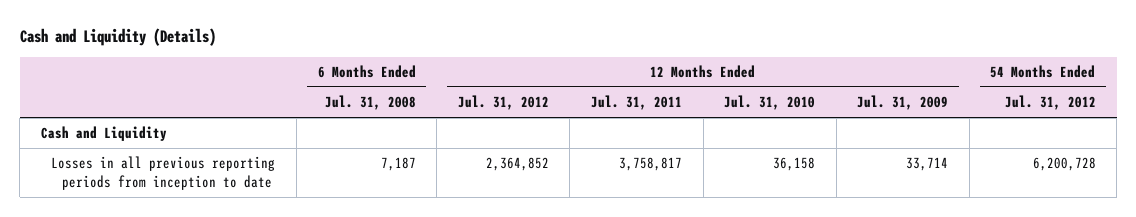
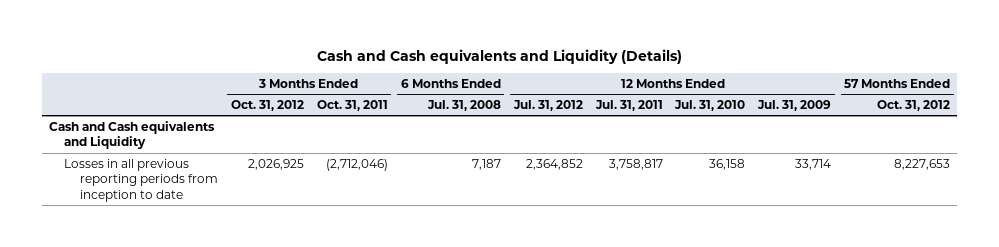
- Cash and Liquidity (Details)
+ Cash and Cash equivalents and Liquidity (Details)
- | 6 Months Ended Jul. 31, 2008 | 12 Months Ended Jul. 31, 2012 | 12 Months Ended Jul. 31, 2011 | 12 Months Ended Jul. 31, 2010 | 12 Months Ended Jul. 31, 2009 | 54 Months Ended Jul. 31, 2012
+ | 3 Months Ended Oct. 31, 2012 | 3 Months Ended Oct. 31, 2011 | 6 Months Ended Jul. 31, 2008 | 12 Months Ended Jul. 31, 2012 | 12 Months Ended Jul. 31, 2011 | 12 Months Ended Jul. 31, 2010 | 12 Months Ended Jul. 31, 2009 | 57 Months Ended Oct. 31, 2012
- Cash and Liquidity
+ Cash and Cash equivalents and Liquidity

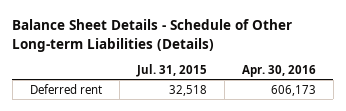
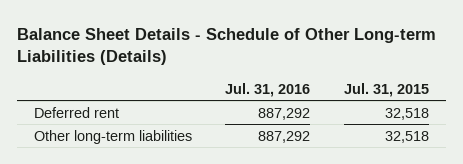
- | Jul. 31, 2015 | Apr. 30, 2016
+ | Jul. 31, 2016 | Jul. 31, 2015
+ Other long-term liabilities | 887,292 | 32,518

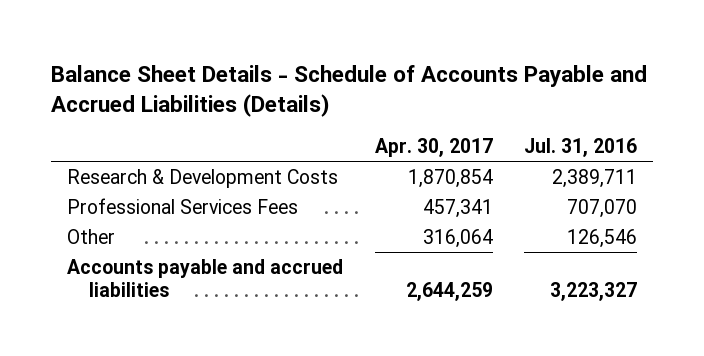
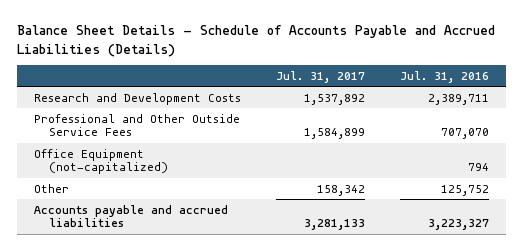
- | Apr. 30, 2017 | Jul. 31, 2016
+ | Jul. 31, 2017 | Jul. 31, 2016
- Research & Development Costs | 1,870,854 | 2,389,711
- Professional Services Fees | 457,341 | 707,070
- Other | 316,064 | 126,546
+ Research and Development Costs | 1,537,892 | 2,389,711
+ Professional and Other Outside Service Fees | 1,584,899 | 707,070
+ Office Equipment (not-capitalized) | | 794
+ Other | 158,342 | 125,752

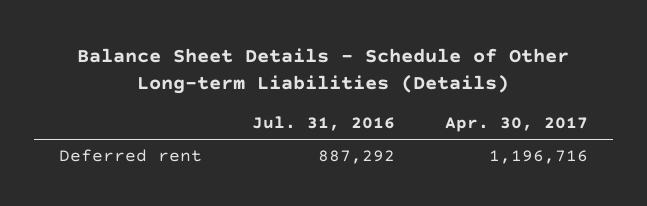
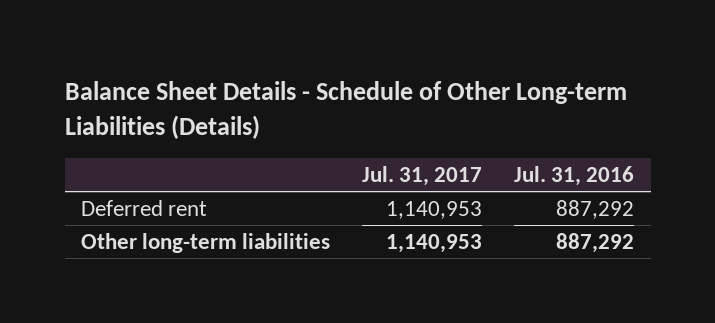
- | Jul. 31, 2016 | Apr. 30, 2017
+ | Jul. 31, 2017 | Jul. 31, 2016
+ Other long-term liabilities | 1,140,953 | 887,292

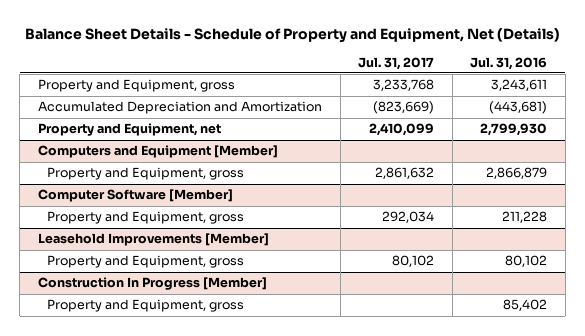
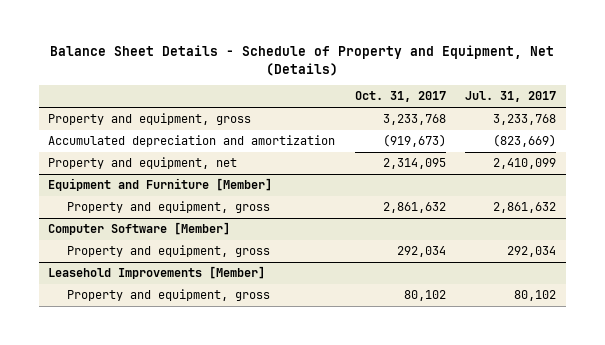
- | Jul. 31, 2017 | Jul. 31, 2016
+ | Oct. 31, 2017 | Jul. 31, 2017
- Property and Equipment, gross | 3,233,768 | 3,243,611
- Accumulated Depreciation and Amortization | (823,669) | (443,681)
- Property and Equipment, net | 2,410,099 | 2,799,930
- Computers and Equipment [Member]
- Property and Equipment, gross | 2,861,632 | 2,866,879
+ Property and equipment, gross | 3,233,768 | 3,233,768
+ Accumulated depreciation and amortization | (919,673) | (823,669)
+ Property and equipment, net | 2,314,095 | 2,410,099
+ Equipment and Furniture [Member]
+ Property and equipment, gross | 2,861,632 | 2,861,632
@ Computer Software [Member]
- Property and Equipment, gross | 292,034 | 211,228
+ Property and equipment, gross | 292,034 | 292,034
@ Leasehold Improvements [Member]
- Property and Equipment, gross | 80,102 | 80,102
- Construction In Progress [Member]
- Property and Equipment, gross | | 85,402
@ Leasehold Improvements [Member]
+ Property and equipment, gross | 80,102 | 80,102

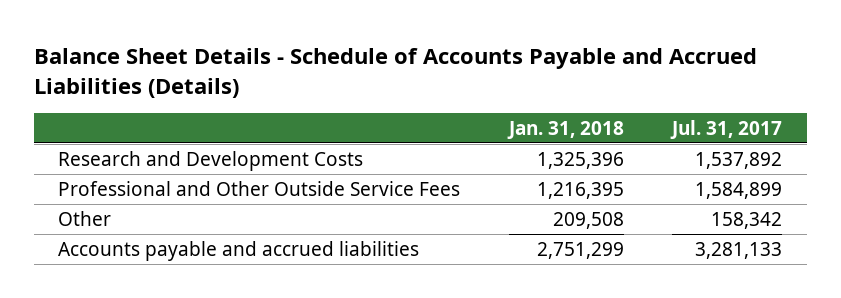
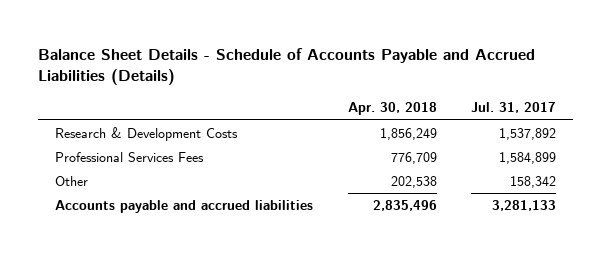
- | Jan. 31, 2018 | Jul. 31, 2017
+ | Apr. 30, 2018 | Jul. 31, 2017
- Research and Development Costs | 1,325,396 | 1,537,892
- Professional and Other Outside Service Fees | 1,216,395 | 1,584,899
+ Research & Development Costs | 1,856,249 | 1,537,892
+ Professional Services Fees | 776,709 | 1,584,899

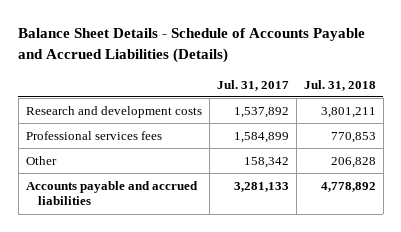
- | Apr. 30, 2018 | Jul. 31, 2017
+ | Jul. 31, 2017 | Jul. 31, 2018
- Research & Development Costs | 1,856,249 | 1,537,892
- Professional Services Fees | 776,709 | 1,584,899
+ Research and development costs | 1,537,892 | 3,801,211
+ Professional services fees | 1,584,899 | 770,853

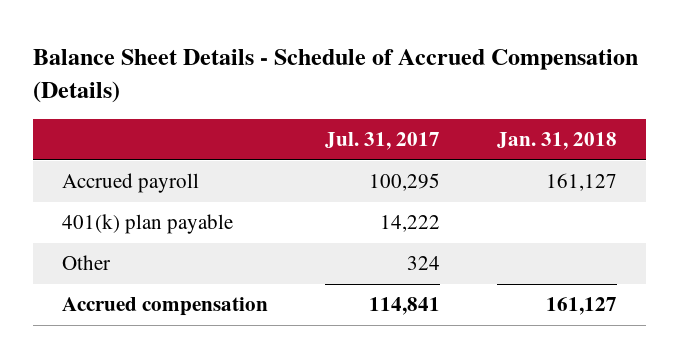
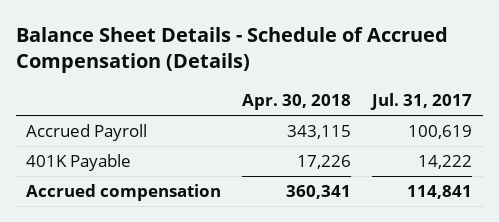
- | Jul. 31, 2017 | Jan. 31, 2018
+ | Apr. 30, 2018 | Jul. 31, 2017
- Accrued payroll | 100,295 | 161,127
- 401(k) plan payable | 14,222 |
- Other | 324 |
+ Accrued Payroll | 343,115 | 100,619
+ 401K Payable | 17,226 | 14,222

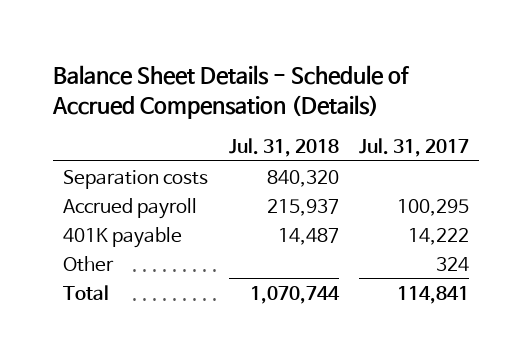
- | Apr. 30, 2018 | Jul. 31, 2017
+ | Jul. 31, 2018 | Jul. 31, 2017
- Accrued Payroll | 343,115 | 100,619
- 401K Payable | 17,226 | 14,222
- Accrued compensation | 360,341 | 114,841
+ Separation costs | 840,320 |
+ Accrued payroll | 215,937 | 100,295
+ 401K payable | 14,487 | 14,222
+ Other | | 324
+ Total | 1,070,744 | 114,841

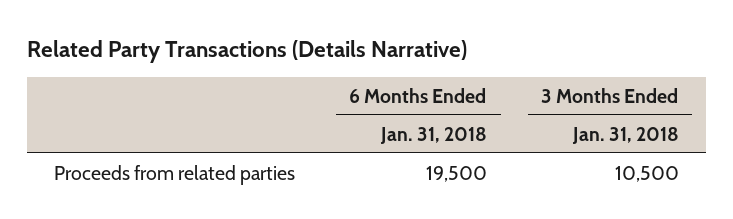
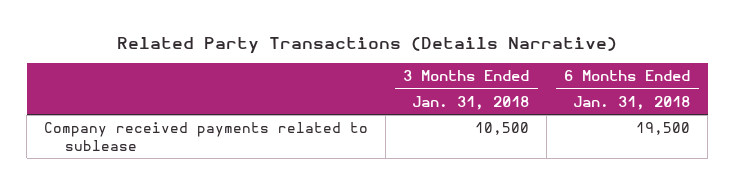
- | 6 Months Ended Jan. 31, 2018 | 3 Months Ended Jan. 31, 2018
+ | 3 Months Ended Jan. 31, 2018 | 6 Months Ended Jan. 31, 2018
- Proceeds from related parties | 19,500 | 10,500
+ Company received payments related to sublease | 10,500 | 19,500

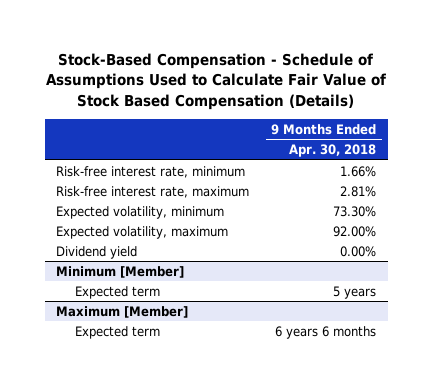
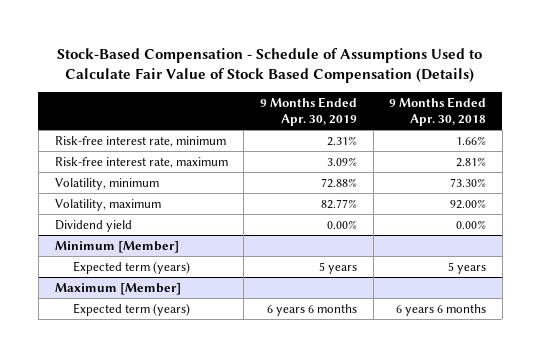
- | 9 Months Ended Apr. 30, 2018
+ | 9 Months Ended Apr. 30, 2019 | 9 Months Ended Apr. 30, 2018
- Expected volatility, minimum | 73.30%
- Expected volatility, maximum | 92.00%
+ Volatility, minimum | 72.88% | 73.30%
+ Volatility, maximum | 82.77% | 92.00%
@ Minimum [Member]
- Expected term | 5 years
+ Expected term (years) | 5 years | 5 years
@ Maximum [Member]
- Expected term | 6 years 6 months
+ Expected term (years) | 6 years 6 months | 6 years 6 months

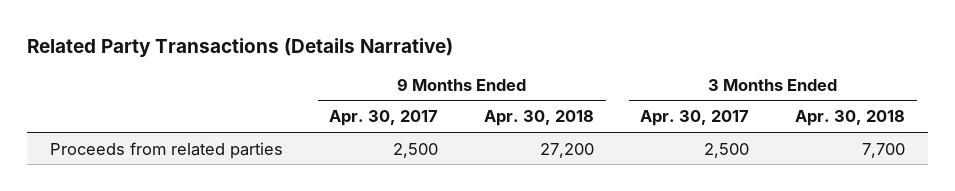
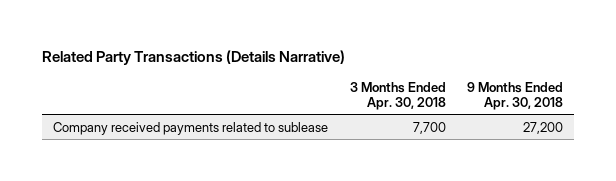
- | 9 Months Ended Apr. 30, 2017 | 9 Months Ended Apr. 30, 2018 | 3 Months Ended Apr. 30, 2017 | 3 Months Ended Apr. 30, 2018
+ | 3 Months Ended Apr. 30, 2018 | 9 Months Ended Apr. 30, 2018
- Proceeds from related parties | 2,500 | 27,200 | 2,500 | 7,700
+ Company received payments related to sublease | 7,700 | 27,200

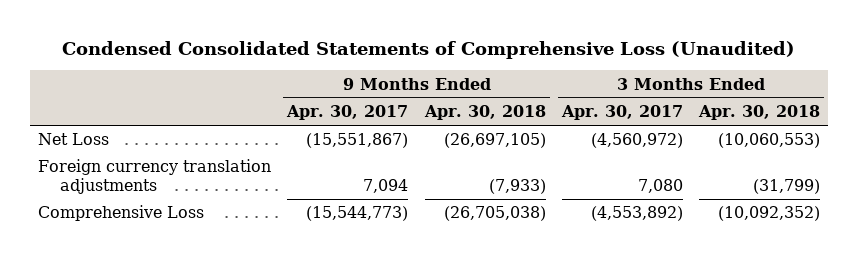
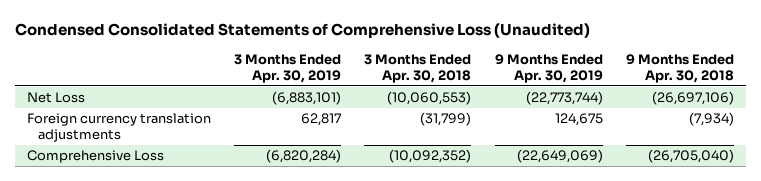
- | 9 Months Ended Apr. 30, 2017 | 9 Months Ended Apr. 30, 2018 | 3 Months Ended Apr. 30, 2017 | 3 Months Ended Apr. 30, 2018
+ | 3 Months Ended Apr. 30, 2019 | 3 Months Ended Apr. 30, 2018 | 9 Months Ended Apr. 30, 2019 | 9 Months Ended Apr. 30, 2018
- Net Loss | (15,551,867) | (26,697,105) | (4,560,972) | (10,060,553)
- Foreign currency translation adjustments | 7,094 | (7,933) | 7,080 | (31,799)
- Comprehensive Loss | (15,544,773) | (26,705,038) | (4,553,892) | (10,092,352)
+ Net Loss | (6,883,101) | (10,060,553) | (22,773,744) | (26,697,106)
+ Foreign currency translation adjustments | 62,817 | (31,799) | 124,675 | (7,934)
+ Comprehensive Loss | (6,820,284) | (10,092,352) | (22,649,069) | (26,705,040)

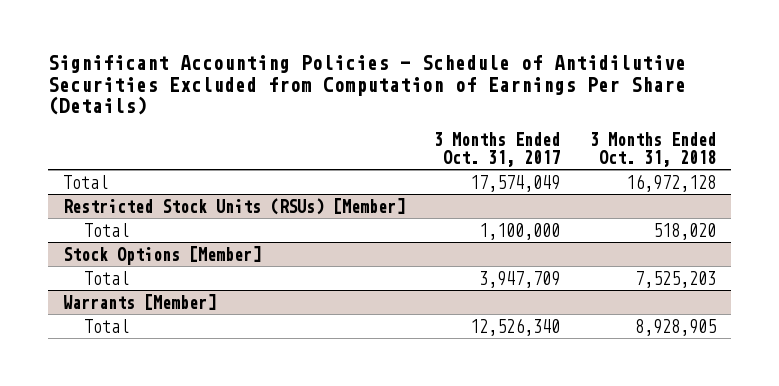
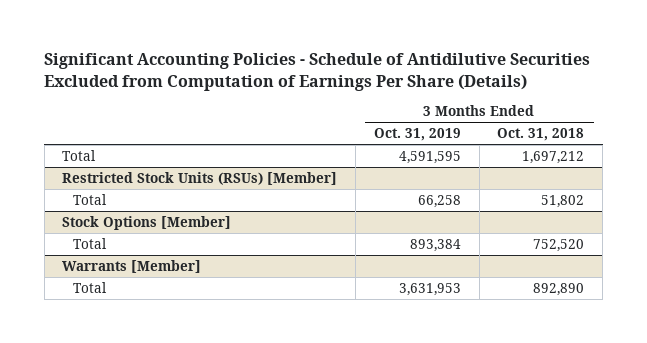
- | 3 Months Ended Oct. 31, 2017 | 3 Months Ended Oct. 31, 2018
+ | 3 Months Ended Oct. 31, 2019 | 3 Months Ended Oct. 31, 2018
- Total | 17,574,049 | 16,972,128
+ Total | 4,591,595 | 1,697,212
@ Restricted Stock Units (RSUs) [Member]
- Total | 1,100,000 | 518,020
+ Total | 66,258 | 51,802
@ Stock Options [Member]
- Total | 3,947,709 | 7,525,203
+ Total | 893,384 | 752,520
@ Warrants [Member]
- Total | 12,526,340 | 8,928,905
+ Total | 3,631,953 | 892,890

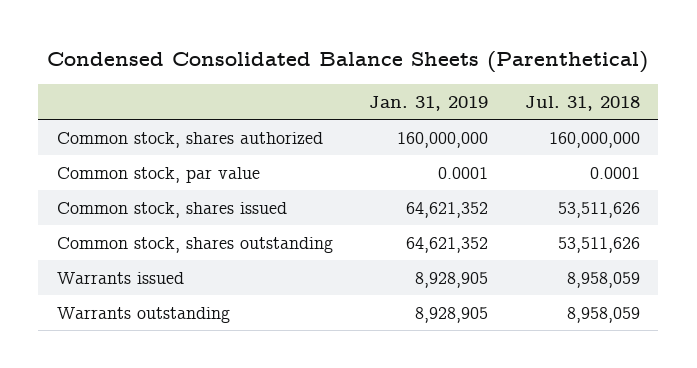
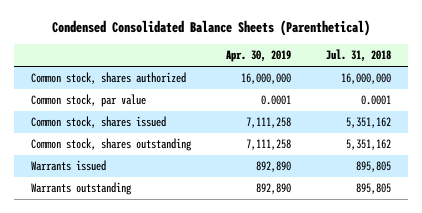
- | Jan. 31, 2019 | Jul. 31, 2018
+ | Apr. 30, 2019 | Jul. 31, 2018
- Common stock, shares authorized | 160,000,000 | 160,000,000
+ Common stock, shares authorized | 16,000,000 | 16,000,000
- Common stock, shares issued | 64,621,352 | 53,511,626
- Common stock, shares outstanding | 64,621,352 | 53,511,626
- Warrants issued | 8,928,905 | 8,958,059
- Warrants outstanding | 8,928,905 | 8,958,059
+ Common stock, shares issued | 7,111,258 | 5,351,162
+ Common stock, shares outstanding | 7,111,258 | 5,351,162
+ Warrants issued | 892,890 | 895,805
+ Warrants outstanding | 892,890 | 895,805

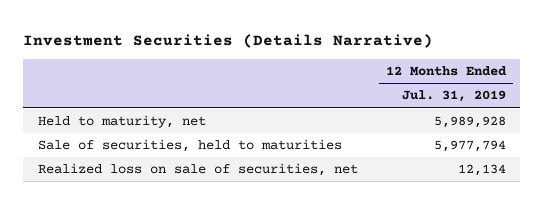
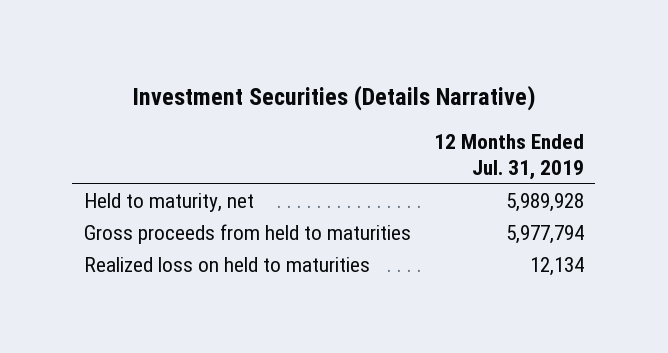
- Sale of securities, held to maturities | 5,977,794
- Realized loss on sale of securities, net | 12,134
+ Gross proceeds from held to maturities | 5,977,794
+ Realized loss on held to maturities | 12,134

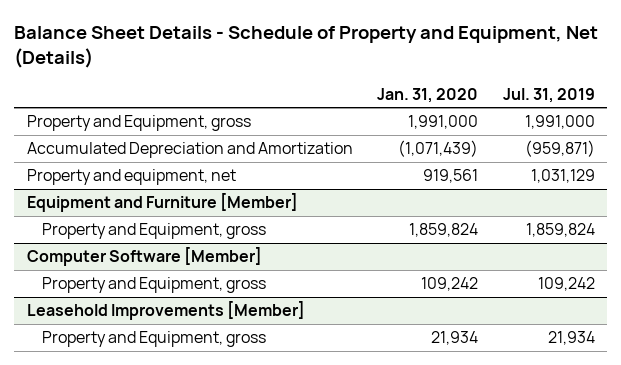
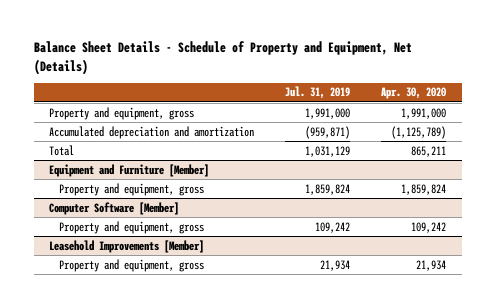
- | Jan. 31, 2020 | Jul. 31, 2019
+ | Jul. 31, 2019 | Apr. 30, 2020
- Property and Equipment, gross | 1,991,000 | 1,991,000
- Accumulated Depreciation and Amortization | (1,071,439) | (959,871)
- Property and equipment, net | 919,561 | 1,031,129
+ Property and equipment, gross | 1,991,000 | 1,991,000
+ Accumulated depreciation and amortization | (959,871) | (1,125,789)
+ Total | 1,031,129 | 865,211
@ Equipment and Furniture [Member]
- Property and Equipment, gross | 1,859,824 | 1,859,824
+ Property and equipment, gross | 1,859,824 | 1,859,824
@ Computer Software [Member]
- Property and Equipment, gross | 109,242 | 109,242
+ Property and equipment, gross | 109,242 | 109,242
@ Leasehold Improvements [Member]
- Property and Equipment, gross | 21,934 | 21,934
+ Property and equipment, gross | 21,934 | 21,934

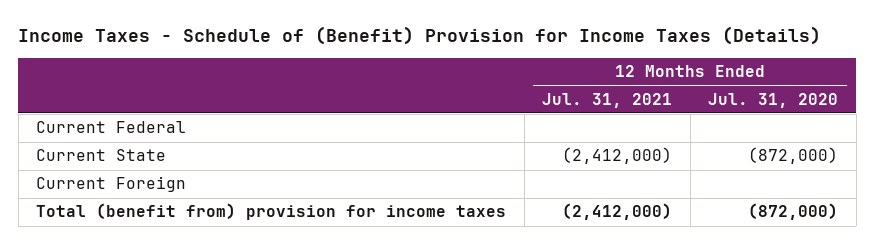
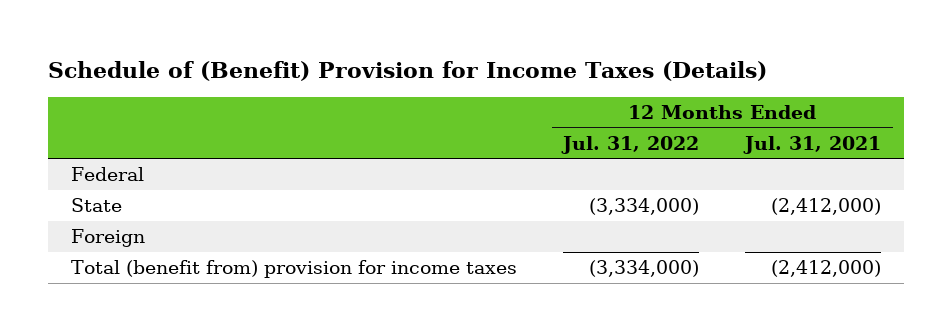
- Income Taxes - Schedule of (Benefit) Provision for Income Taxes (Details)
+ Schedule of (Benefit) Provision for Income Taxes (Details)
- | 12 Months Ended Jul. 31, 2021 | 12 Months Ended Jul. 31, 2020
+ | 12 Months Ended Jul. 31, 2022 | 12 Months Ended Jul. 31, 2021
- Current Federal
- Current State | (2,412,000) | (872,000)
- Current Foreign
+ Federal
+ State | (3,334,000) | (2,412,000)
+ Foreign

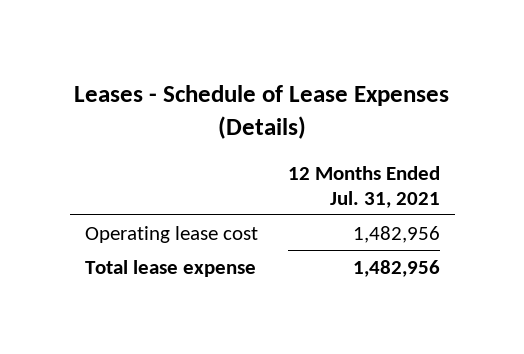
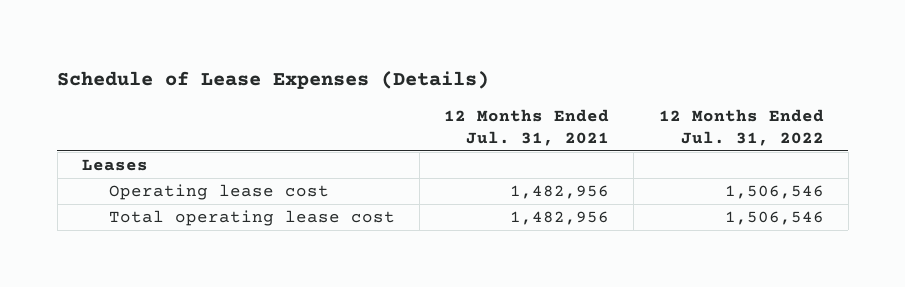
- Leases - Schedule of Lease Expenses (Details)
+ Schedule of Lease Expenses (Details)
- | 12 Months Ended Jul. 31, 2021
+ | 12 Months Ended Jul. 31, 2021 | 12 Months Ended Jul. 31, 2022
+ Leases
- Total lease expense | 1,482,956
+ Total operating lease cost | 1,482,956 | 1,506,546

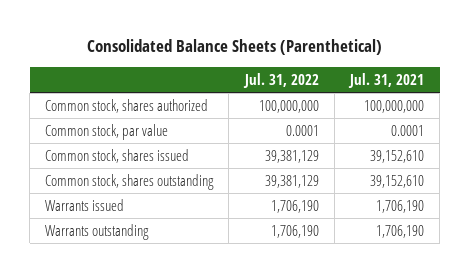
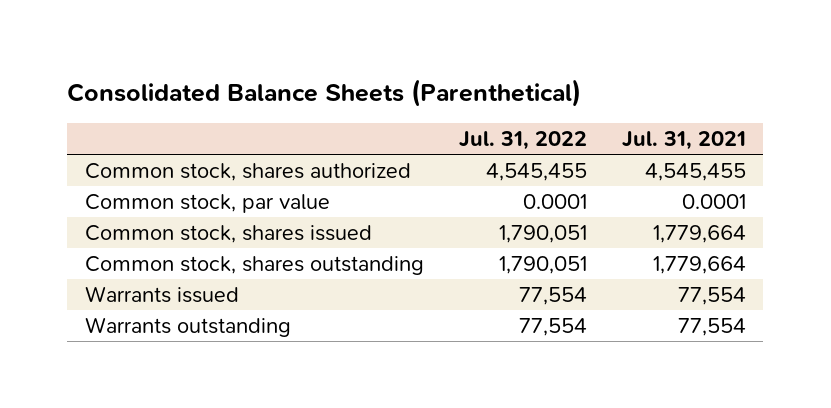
- Common stock, shares authorized | 100,000,000 | 100,000,000
+ Common stock, shares authorized | 4,545,455 | 4,545,455
- Common stock, shares issued | 39,381,129 | 39,152,610
- Common stock, shares outstanding | 39,381,129 | 39,152,610
- Warrants issued | 1,706,190 | 1,706,190
- Warrants outstanding | 1,706,190 | 1,706,190
+ Common stock, shares issued | 1,790,051 | 1,779,664
+ Common stock, shares outstanding | 1,790,051 | 1,779,664
+ Warrants issued | 77,554 | 77,554
+ Warrants outstanding | 77,554 | 77,554

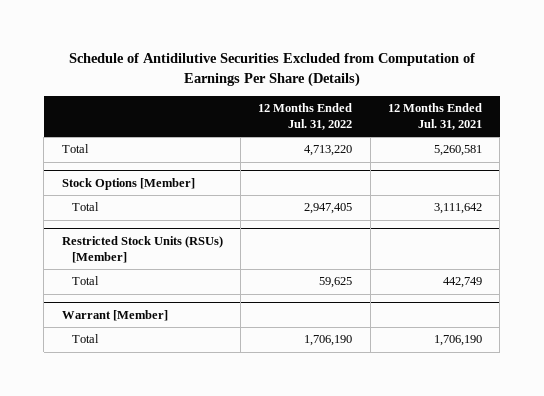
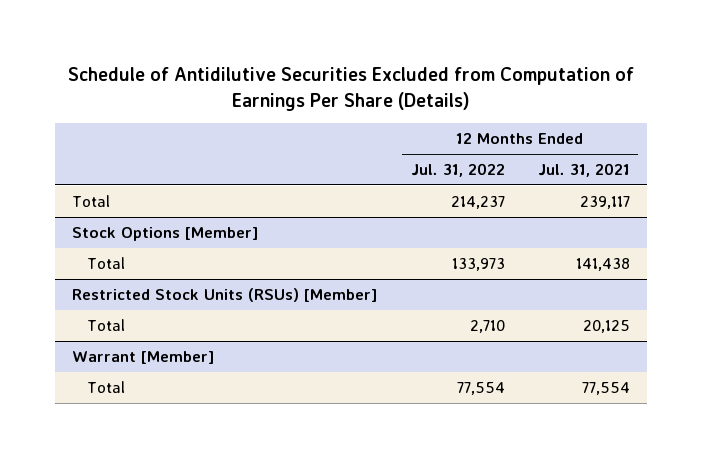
- Total | 4,713,220 | 5,260,581
+ Total | 214,237 | 239,117
@ Stock Options [Member]
- Total | 2,947,405 | 3,111,642
+ Total | 133,973 | 141,438
@ Restricted Stock Units (RSUs) [Member]
- Total | 59,625 | 442,749
+ Total | 2,710 | 20,125
@ Warrant [Member]
- Total | 1,706,190 | 1,706,190
+ Total | 77,554 | 77,554

